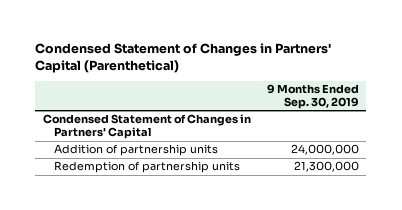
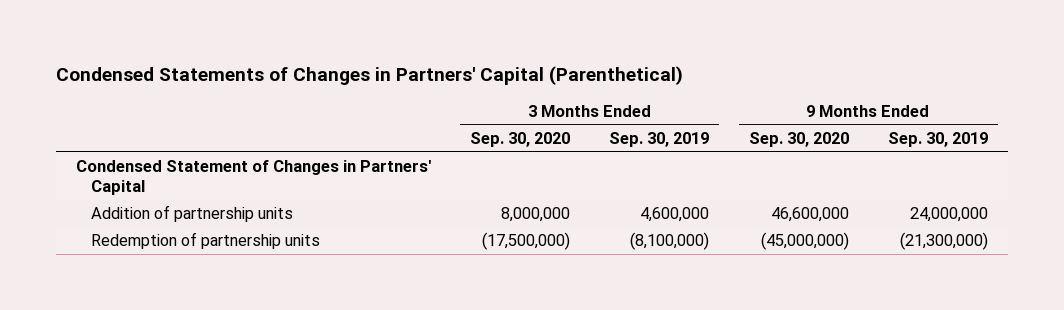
- Condensed Statement of Changes in Partners' Capital (Parenthetical)
+ Condensed Statements of Changes in Partners' Capital (Parenthetical)
- | 9 Months Ended Sep. 30, 2019
+ | 3 Months Ended Sep. 30, 2020 | 3 Months Ended Sep. 30, 2019 | 9 Months Ended Sep. 30, 2020 | 9 Months Ended Sep. 30, 2019
- Redemption of partnership units | 21,300,000
+ Redemption of partnership units | (17,500,000) | (8,100,000) | (45,000,000) | (21,300,000)

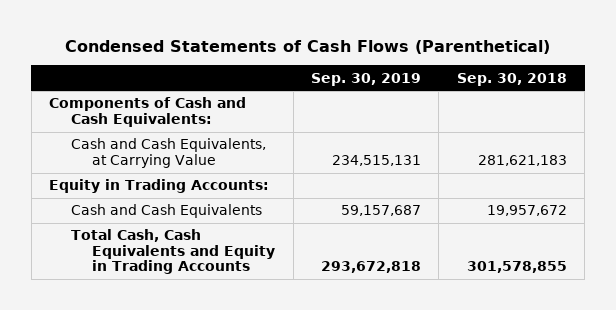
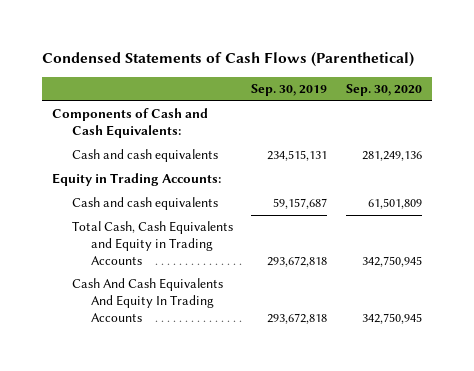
- | Sep. 30, 2019 | Sep. 30, 2018
+ | Sep. 30, 2019 | Sep. 30, 2020
- Cash and Cash Equivalents, at Carrying Value | 234,515,131 | 281,621,183
+ Cash and cash equivalents | 234,515,131 | 281,249,136
- Cash and Cash Equivalents | 59,157,687 | 19,957,672
+ Cash and cash equivalents | 59,157,687 | 61,501,809
+ Cash And Cash Equivalents And Equity In Trading Accounts | 293,672,818 | 342,750,945

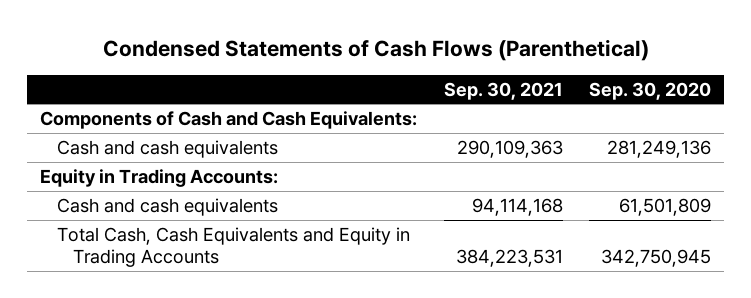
- | Sep. 30, 2019 | Sep. 30, 2020
+ | Sep. 30, 2021 | Sep. 30, 2020
- Cash And Cash Equivalents And Equity In Trading Accounts | 293,672,818 | 342,750,945

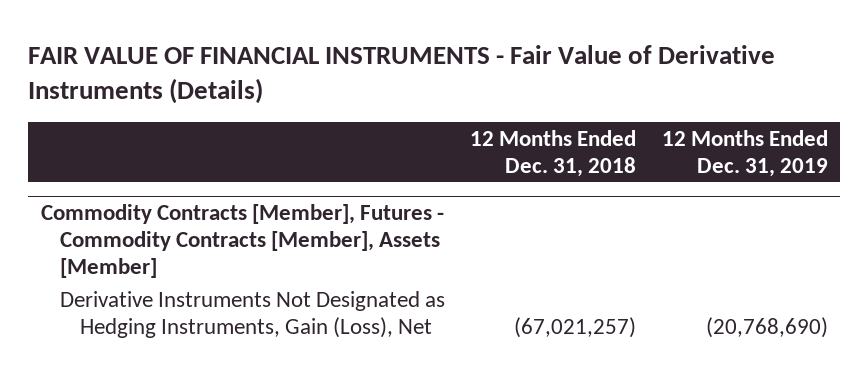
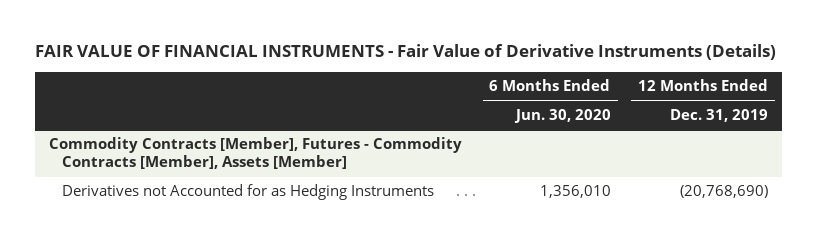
- | 12 Months Ended Dec. 31, 2018 | 12 Months Ended Dec. 31, 2019
+ | 6 Months Ended Jun. 30, 2020 | 12 Months Ended Dec. 31, 2019
@ Commodity Contracts [Member], Futures - Commodity Contracts [Member], Assets [Member]
- Derivative Instruments Not Designated as Hedging Instruments, Gain (Loss), Net | (67,021,257) | (20,768,690)
+ Derivatives not Accounted for as Hedging Instruments | 1,356,010 | (20,768,690)

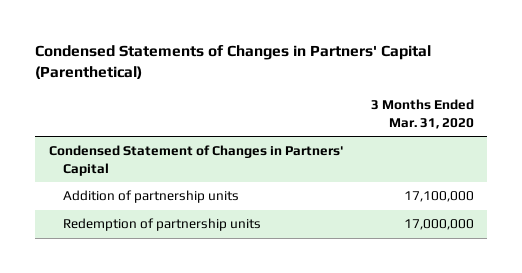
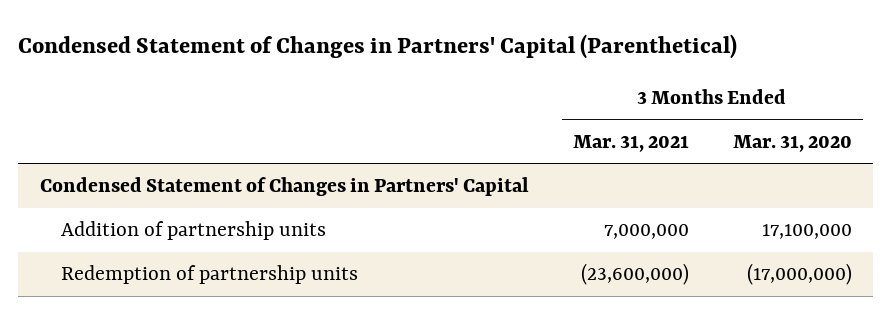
- Condensed Statements of Changes in Partners' Capital (Parenthetical)
+ Condensed Statement of Changes in Partners' Capital (Parenthetical)
- | 3 Months Ended Mar. 31, 2020
+ | 3 Months Ended Mar. 31, 2021 | 3 Months Ended Mar. 31, 2020
- Redemption of partnership units | 17,000,000
+ Redemption of partnership units | (23,600,000) | (17,000,000)

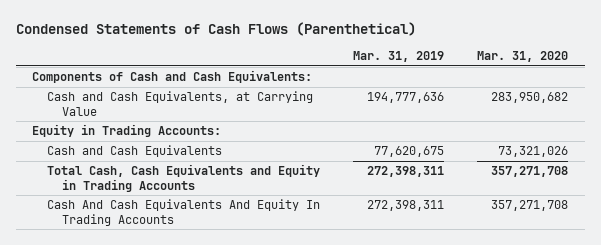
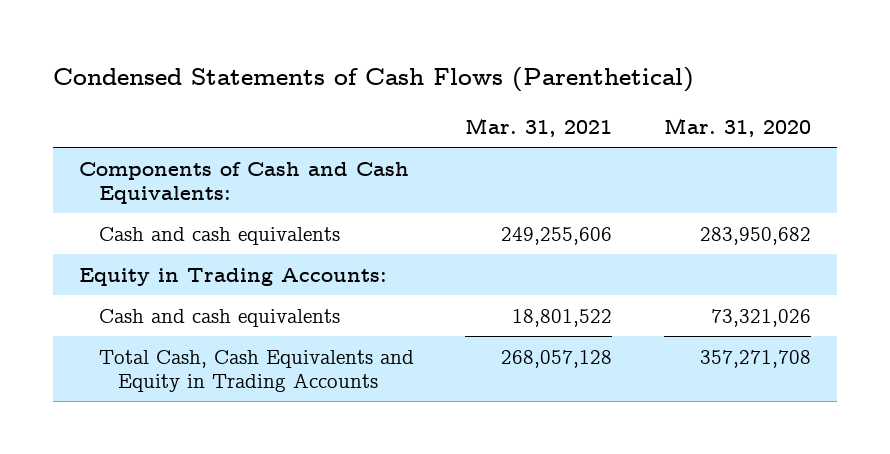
- | Mar. 31, 2019 | Mar. 31, 2020
+ | Mar. 31, 2021 | Mar. 31, 2020
- Cash and Cash Equivalents, at Carrying Value | 194,777,636 | 283,950,682
+ Cash and cash equivalents | 249,255,606 | 283,950,682
- Cash and Cash Equivalents | 77,620,675 | 73,321,026
+ Cash and cash equivalents | 18,801,522 | 73,321,026
- Cash And Cash Equivalents And Equity In Trading Accounts | 272,398,311 | 357,271,708

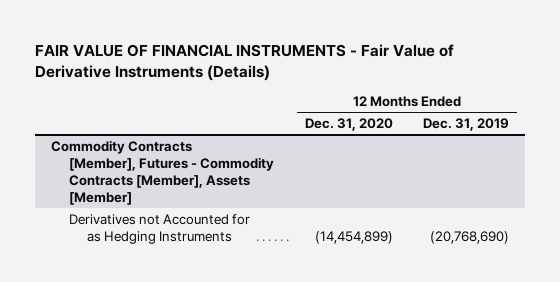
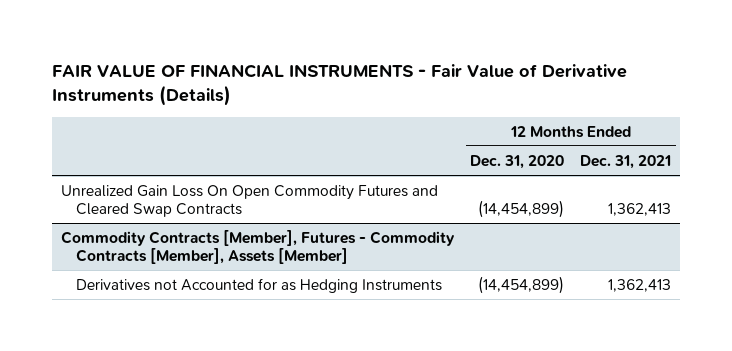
- | 12 Months Ended Dec. 31, 2020 | 12 Months Ended Dec. 31, 2019
+ | 12 Months Ended Dec. 31, 2020 | 12 Months Ended Dec. 31, 2021
+ Unrealized Gain Loss On Open Commodity Futures and Cleared Swap Contracts | (14,454,899) | 1,362,413

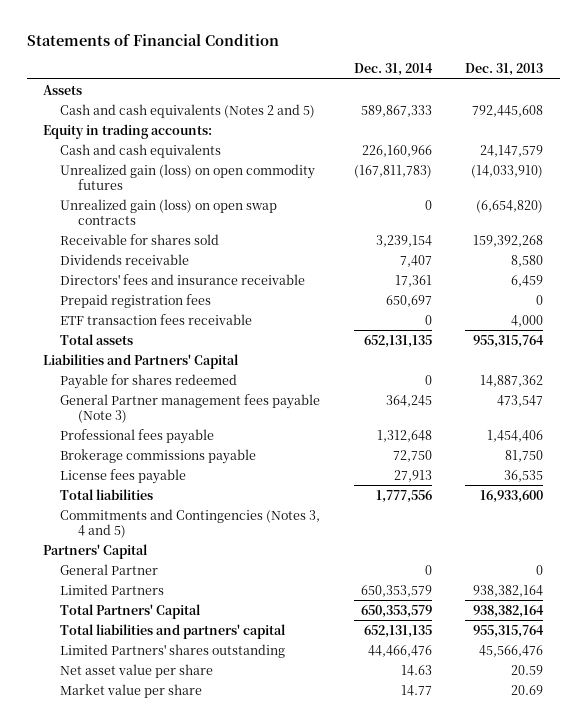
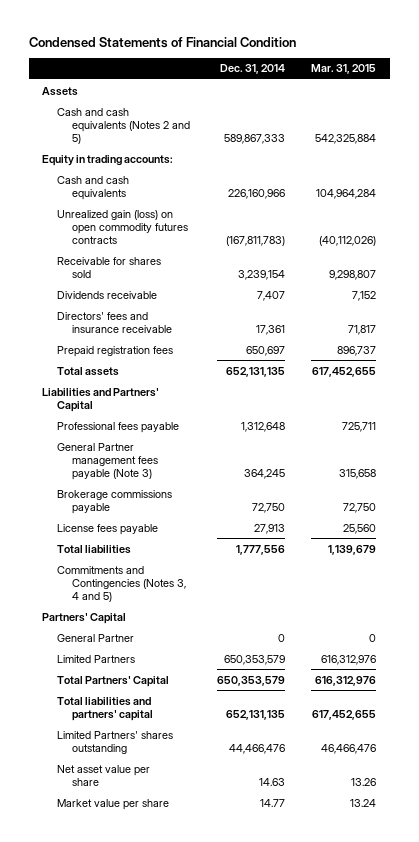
- Statements of Financial Condition
+ Condensed Statements of Financial Condition
- | Dec. 31, 2014 | Dec. 31, 2013
+ | Dec. 31, 2014 | Mar. 31, 2015
- Unrealized gain (loss) on open commodity futures | (167,811,783) | (14,033,910)
- Unrealized gain (loss) on open swap contracts | 0 | (6,654,820)
+ Unrealized gain (loss) on open commodity futures contracts | (167,811,783) | (40,112,026)
- ETF transaction fees receivable | 0 | 4,000
- Payable for shares redeemed | 0 | 14,887,362
moved down: General Partner management fees payable (Note 3) | 364,245 | 315,658

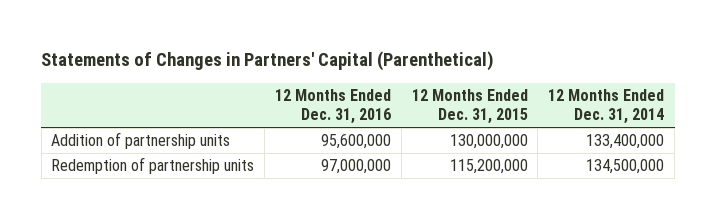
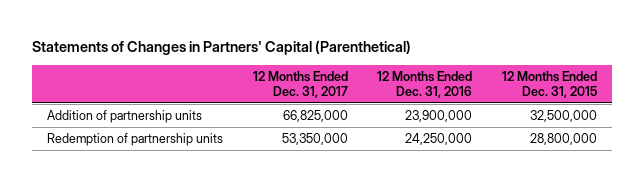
- | 12 Months Ended Dec. 31, 2016 | 12 Months Ended Dec. 31, 2015 | 12 Months Ended Dec. 31, 2014
+ | 12 Months Ended Dec. 31, 2017 | 12 Months Ended Dec. 31, 2016 | 12 Months Ended Dec. 31, 2015
- Addition of partnership units | 95,600,000 | 130,000,000 | 133,400,000
- Redemption of partnership units | 97,000,000 | 115,200,000 | 134,500,000
+ Addition of partnership units | 66,825,000 | 23,900,000 | 32,500,000
+ Redemption of partnership units | 53,350,000 | 24,250,000 | 28,800,000

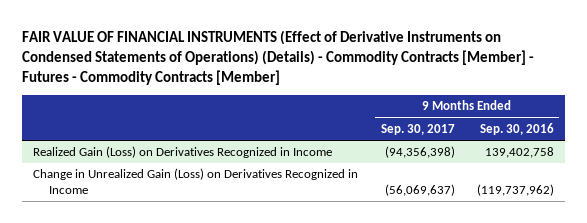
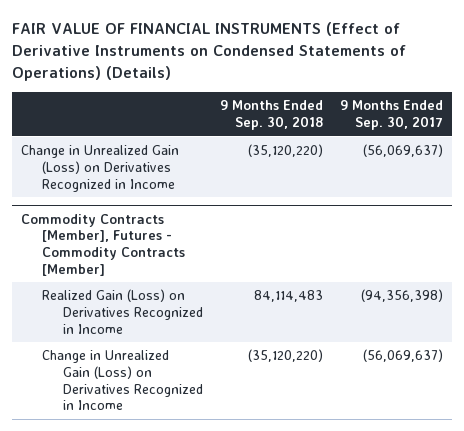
- FAIR VALUE OF FINANCIAL INSTRUMENTS (Effect of Derivative Instruments on Condensed Statements of Operations) (Details) - Commodity Contracts [Member] - Futures - Commodity Contracts [Member]
+ FAIR VALUE OF FINANCIAL INSTRUMENTS (Effect of Derivative Instruments on Condensed Statements of Operations) (Details)
- | 9 Months Ended Sep. 30, 2017 | 9 Months Ended Sep. 30, 2016
+ | 9 Months Ended Sep. 30, 2018 | 9 Months Ended Sep. 30, 2017
+ Change in Unrealized Gain (Loss) on Derivatives Recognized in Income | (35,120,220) | (56,069,637)
+ Commodity Contracts [Member], Futures - Commodity Contracts [Member]

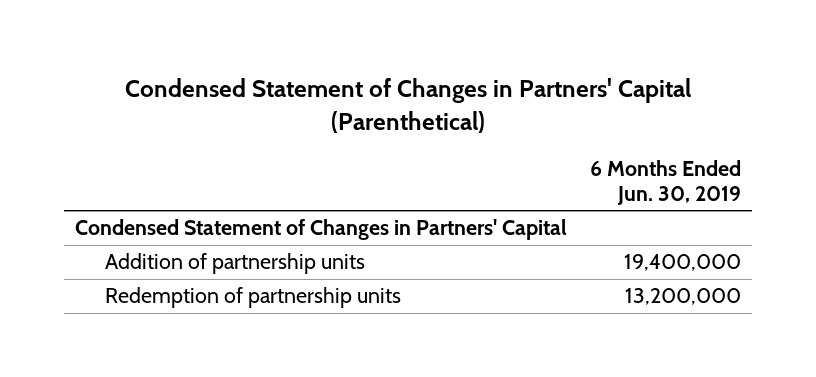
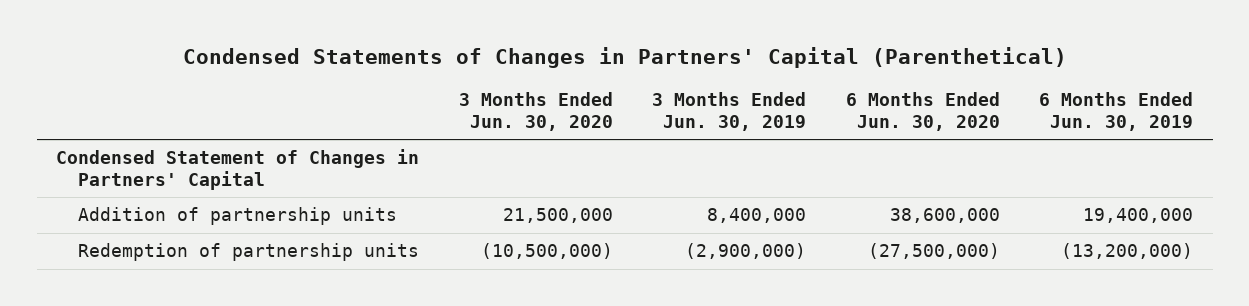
- Condensed Statement of Changes in Partners' Capital (Parenthetical)
+ Condensed Statements of Changes in Partners' Capital (Parenthetical)
- | 6 Months Ended Jun. 30, 2019
+ | 3 Months Ended Jun. 30, 2020 | 3 Months Ended Jun. 30, 2019 | 6 Months Ended Jun. 30, 2020 | 6 Months Ended Jun. 30, 2019
- Redemption of partnership units | 13,200,000
+ Redemption of partnership units | (10,500,000) | (2,900,000) | (27,500,000) | (13,200,000)

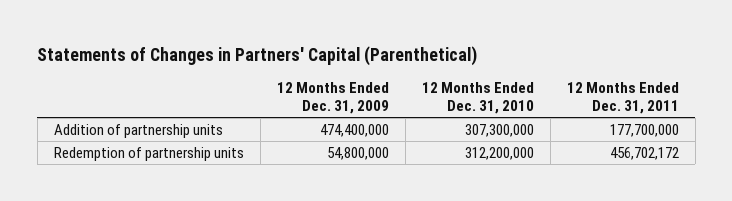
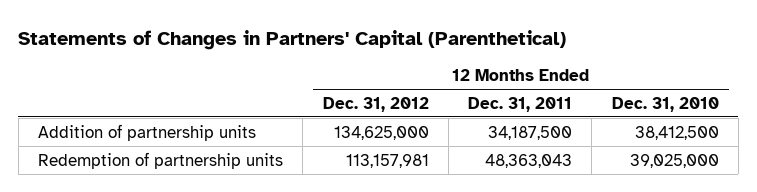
- | 12 Months Ended Dec. 31, 2009 | 12 Months Ended Dec. 31, 2010 | 12 Months Ended Dec. 31, 2011
+ | 12 Months Ended Dec. 31, 2012 | 12 Months Ended Dec. 31, 2011 | 12 Months Ended Dec. 31, 2010
- Addition of partnership units | 474,400,000 | 307,300,000 | 177,700,000
- Redemption of partnership units | 54,800,000 | 312,200,000 | 456,702,172
+ Addition of partnership units | 134,625,000 | 34,187,500 | 38,412,500
+ Redemption of partnership units | 113,157,981 | 48,363,043 | 39,025,000

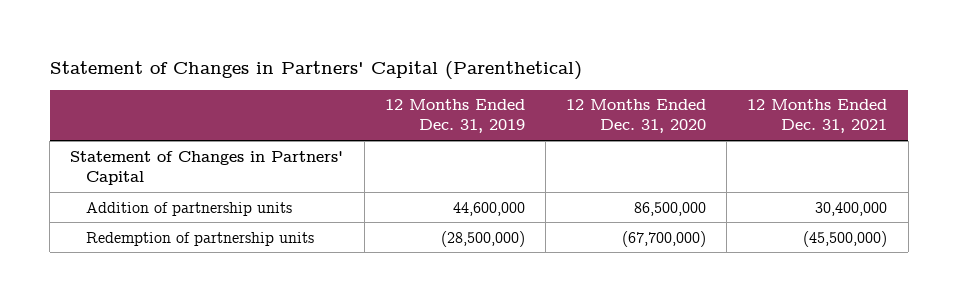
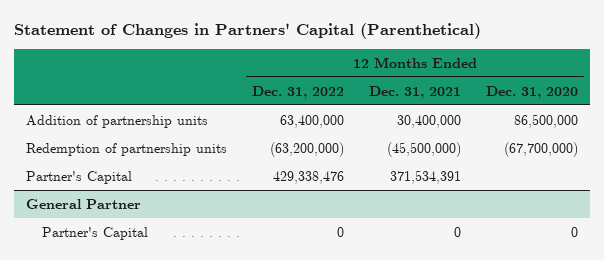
- | 12 Months Ended Dec. 31, 2019 | 12 Months Ended Dec. 31, 2020 | 12 Months Ended Dec. 31, 2021
+ | 12 Months Ended Dec. 31, 2022 | 12 Months Ended Dec. 31, 2021 | 12 Months Ended Dec. 31, 2020
- Statement of Changes in Partners' Capital
+ Partner's Capital | 429,338,476 | 371,534,391 |
+ General Partner
+ Partner's Capital | 0 | 0 | 0

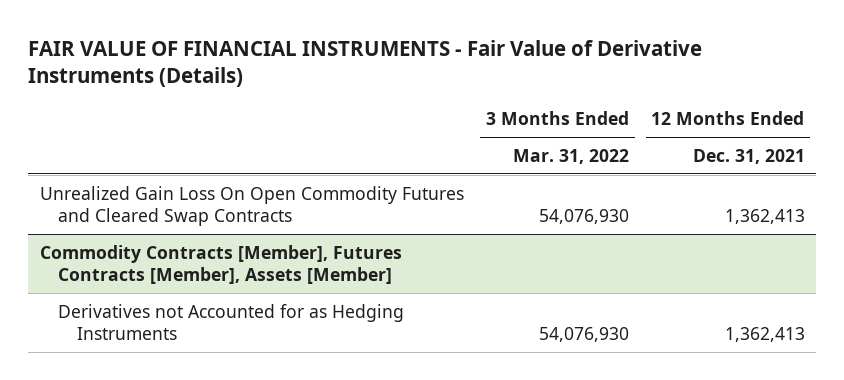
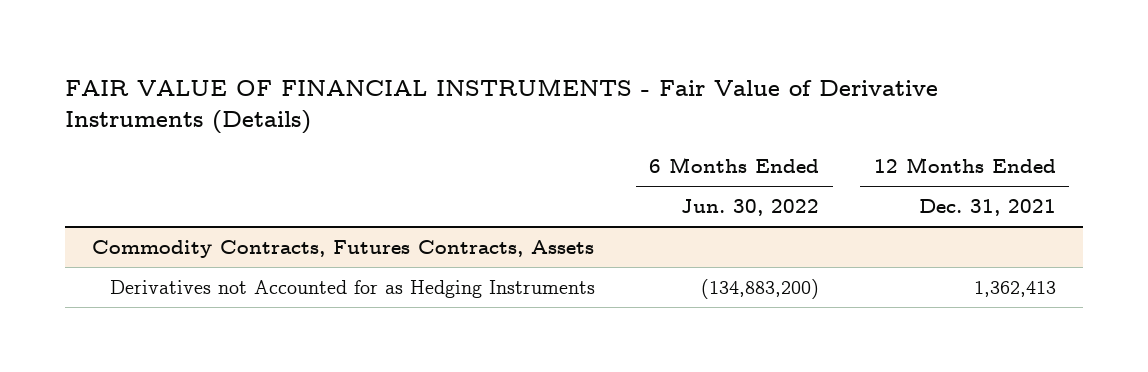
- | 3 Months Ended Mar. 31, 2022 | 12 Months Ended Dec. 31, 2021
+ | 6 Months Ended Jun. 30, 2022 | 12 Months Ended Dec. 31, 2021
- Unrealized Gain Loss On Open Commodity Futures and Cleared Swap Contracts | 54,076,930 | 1,362,413
- Commodity Contracts [Member], Futures Contracts [Member], Assets [Member]
+ Commodity Contracts, Futures Contracts, Assets

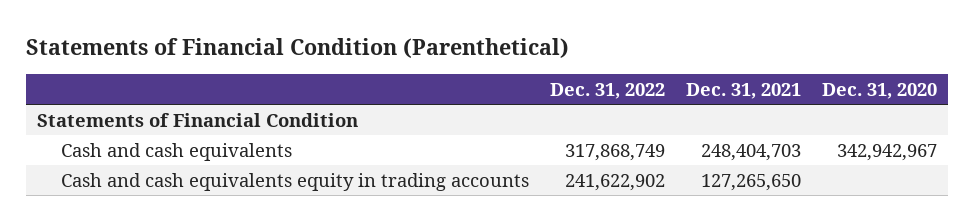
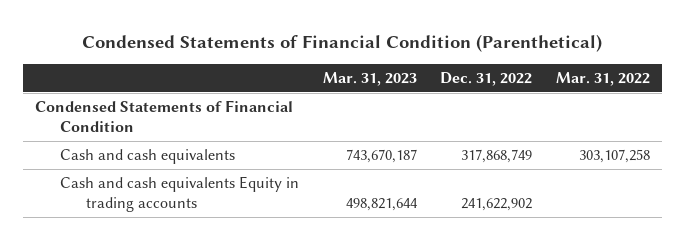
- Statements of Financial Condition (Parenthetical)
+ Condensed Statements of Financial Condition (Parenthetical)
- | Dec. 31, 2022 | Dec. 31, 2021 | Dec. 31, 2020
+ | Mar. 31, 2023 | Dec. 31, 2022 | Mar. 31, 2022
- Statements of Financial Condition
+ Condensed Statements of Financial Condition
- Cash and cash equivalents equity in trading accounts | 241,622,902 | 127,265,650 |
+ Cash and cash equivalents Equity in trading accounts | 498,821,644 | 241,622,902 |

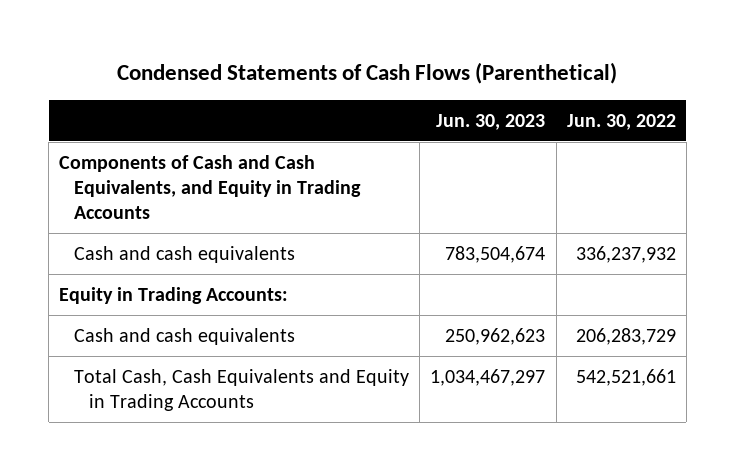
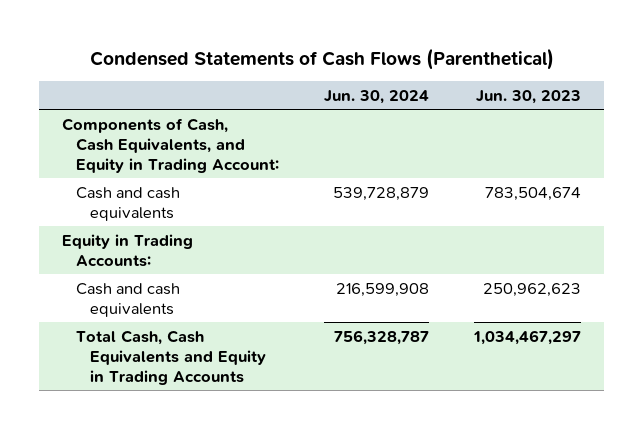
- | Jun. 30, 2023 | Jun. 30, 2022
+ | Jun. 30, 2024 | Jun. 30, 2023
- Components of Cash and Cash Equivalents, and Equity in Trading Accounts
+ Components of Cash, Cash Equivalents, and Equity in Trading Account:

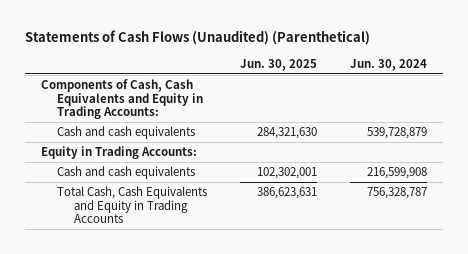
- Condensed Statements of Cash Flows (Parenthetical)
+ Statements of Cash Flows (Unaudited) (Parenthetical)
- | Jun. 30, 2024 | Jun. 30, 2023
+ | Jun. 30, 2025 | Jun. 30, 2024
- Components of Cash, Cash Equivalents, and Equity in Trading Account:
+ Components of Cash, Cash Equivalents and Equity in Trading Accounts:

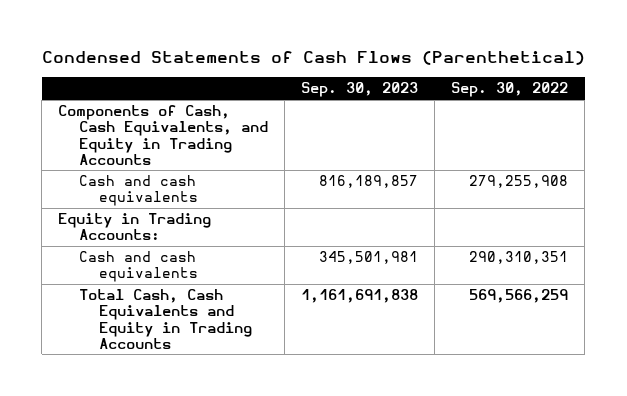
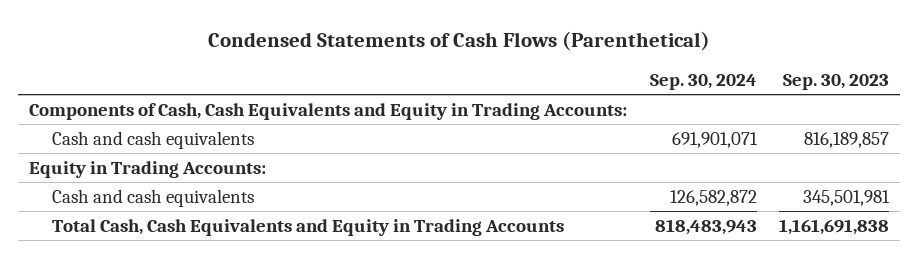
- | Sep. 30, 2023 | Sep. 30, 2022
+ | Sep. 30, 2024 | Sep. 30, 2023
- Components of Cash, Cash Equivalents, and Equity in Trading Accounts
+ Components of Cash, Cash Equivalents and Equity in Trading Accounts:

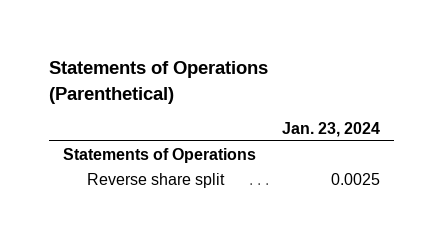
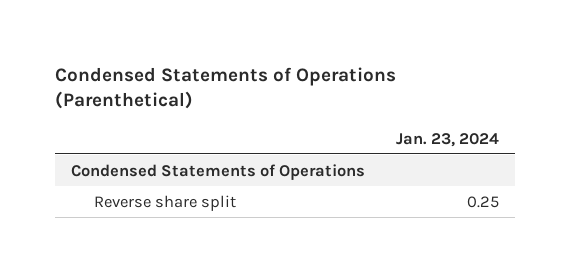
- Statements of Operations (Parenthetical)
+ Condensed Statements of Operations (Parenthetical)
- Statements of Operations
- Reverse share split | 0.0025
+ Condensed Statements of Operations
+ Reverse share split | 0.25

